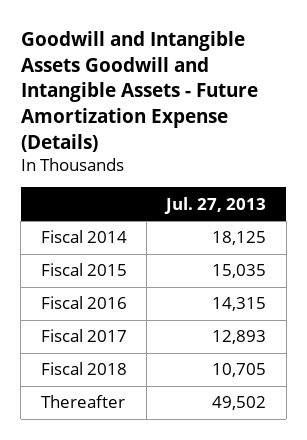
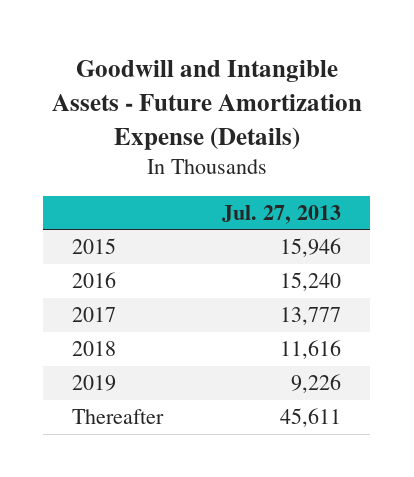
- Goodwill and Intangible Assets Goodwill and Intangible Assets - Future Amortization Expense (Details)
+ Goodwill and Intangible Assets - Future Amortization Expense (Details)
- Fiscal 2014 | 18,125
- Fiscal 2015 | 15,035
- Fiscal 2016 | 14,315
- Fiscal 2017 | 12,893
- Fiscal 2018 | 10,705
- Thereafter | 49,502
+ 2015 | 15,946
+ 2016 | 15,240
+ 2017 | 13,777
+ 2018 | 11,616
+ 2019 | 9,226
+ Thereafter | 45,611

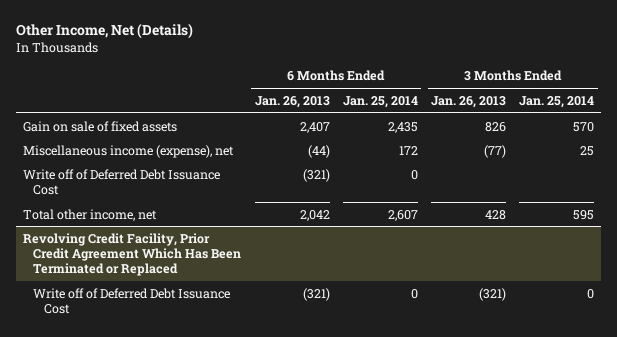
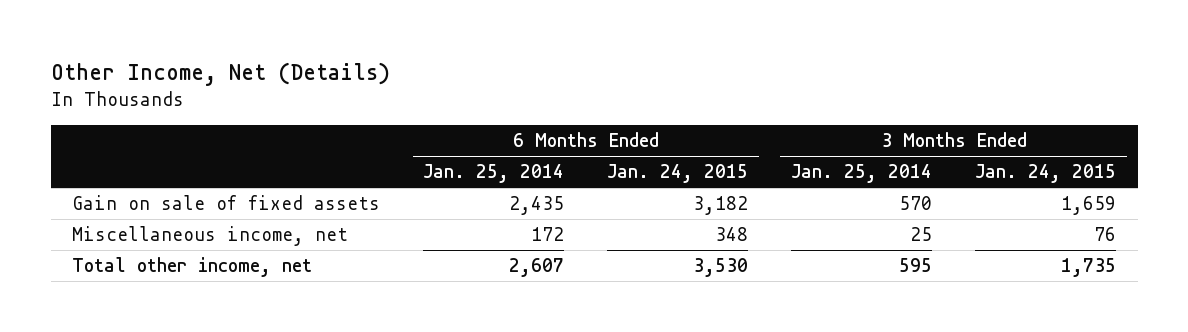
- | 6 Months Ended Jan. 26, 2013 | 6 Months Ended Jan. 25, 2014 | 3 Months Ended Jan. 26, 2013 | 3 Months Ended Jan. 25, 2014
+ | 6 Months Ended Jan. 25, 2014 | 6 Months Ended Jan. 24, 2015 | 3 Months Ended Jan. 25, 2014 | 3 Months Ended Jan. 24, 2015
- Miscellaneous income (expense), net | (44) | 172 | (77) | 25
- Write off of Deferred Debt Issuance Cost | (321) | 0 | |
+ Miscellaneous income, net | 172 | 348 | 25 | 76
- Revolving Credit Facility, Prior Credit Agreement Which Has Been Terminated or Replaced
- Write off of Deferred Debt Issuance Cost | (321) | 0 | (321) | 0

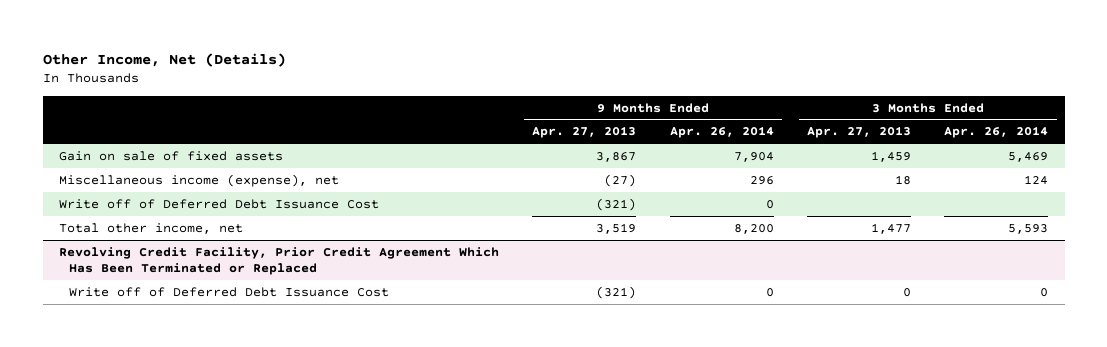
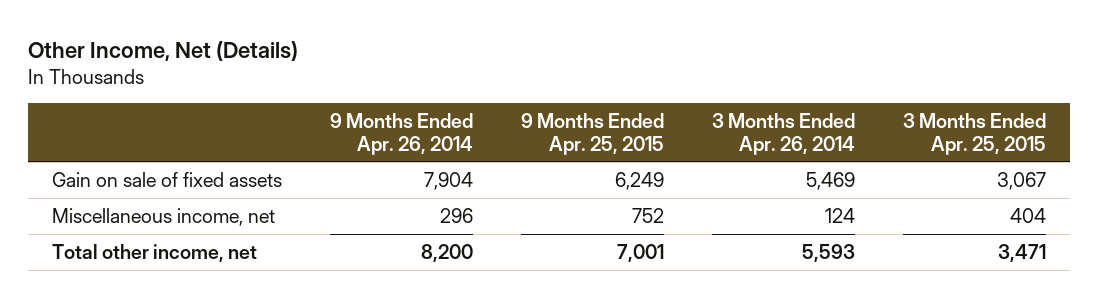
- | 9 Months Ended Apr. 27, 2013 | 9 Months Ended Apr. 26, 2014 | 3 Months Ended Apr. 27, 2013 | 3 Months Ended Apr. 26, 2014
+ | 9 Months Ended Apr. 26, 2014 | 9 Months Ended Apr. 25, 2015 | 3 Months Ended Apr. 26, 2014 | 3 Months Ended Apr. 25, 2015
- Miscellaneous income (expense), net | (27) | 296 | 18 | 124
- Write off of Deferred Debt Issuance Cost | (321) | 0 | |
+ Miscellaneous income, net | 296 | 752 | 124 | 404
- Revolving Credit Facility, Prior Credit Agreement Which Has Been Terminated or Replaced
- Write off of Deferred Debt Issuance Cost | (321) | 0 | 0 | 0

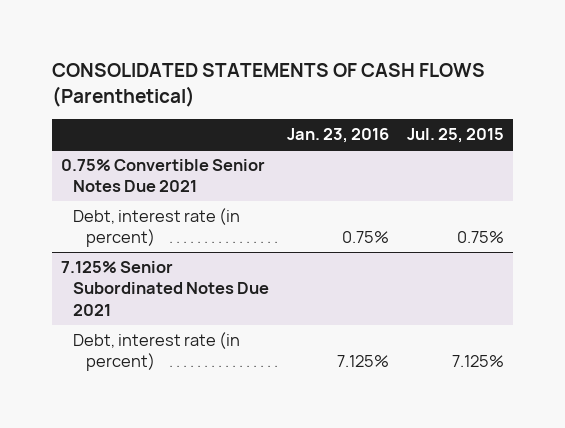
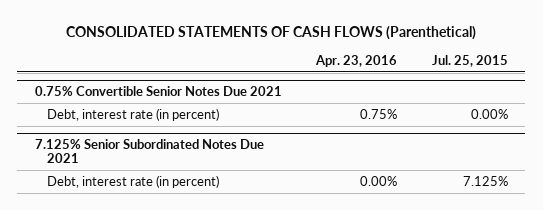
- | Jan. 23, 2016 | Jul. 25, 2015
+ | Apr. 23, 2016 | Jul. 25, 2015
@ 0.75% Convertible Senior Notes Due 2021
- Debt, interest rate (in percent) | 0.75% | 0.75%
+ Debt, interest rate (in percent) | 0.75% | 0.00%

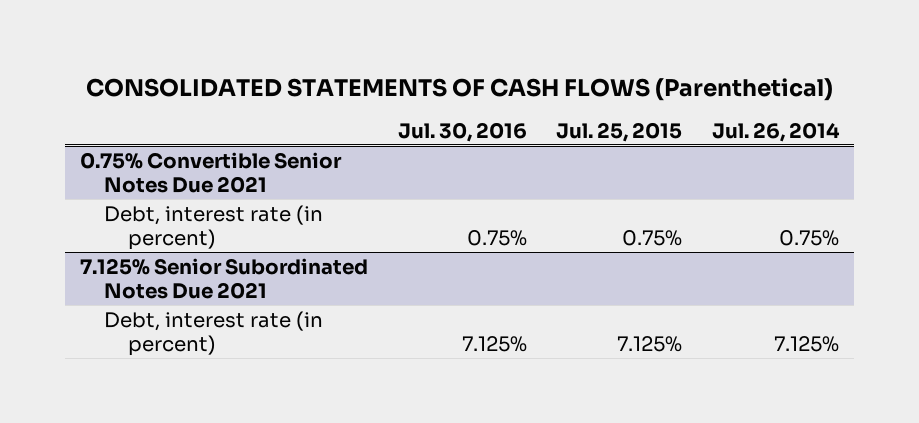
- | Apr. 23, 2016 | Jul. 25, 2015
+ | Jul. 30, 2016 | Jul. 25, 2015 | Jul. 26, 2014
@ 0.75% Convertible Senior Notes Due 2021
- Debt, interest rate (in percent) | 0.75% | 0.00%
+ Debt, interest rate (in percent) | 0.75% | 0.75% | 0.75%

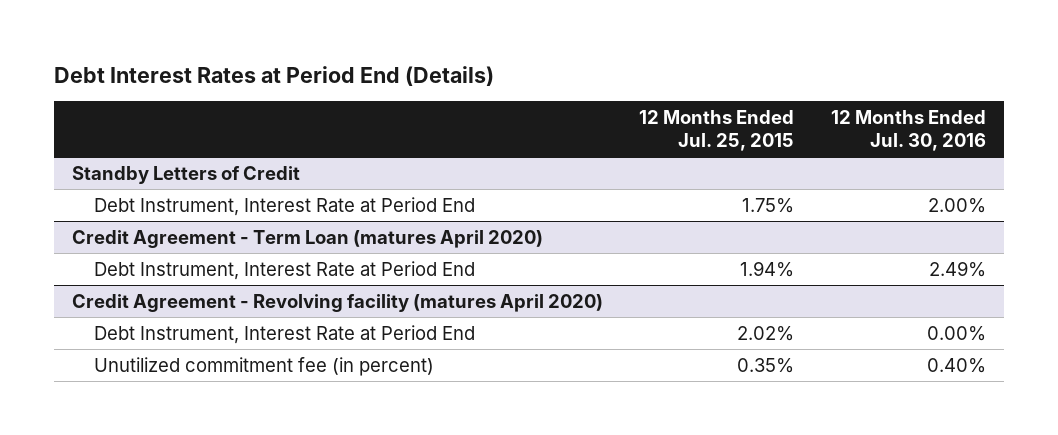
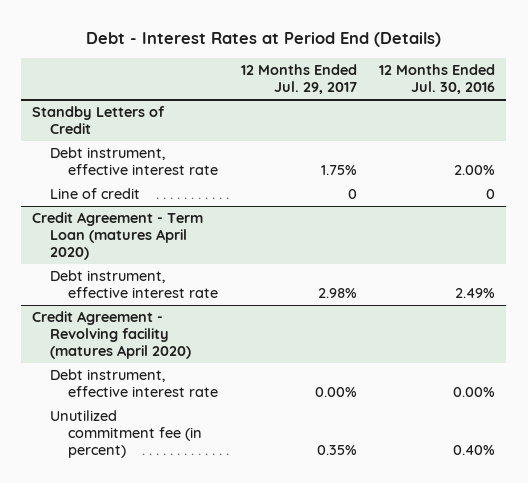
- Debt Interest Rates at Period End (Details)
+ Debt - Interest Rates at Period End (Details)
- | 12 Months Ended Jul. 25, 2015 | 12 Months Ended Jul. 30, 2016
+ | 12 Months Ended Jul. 29, 2017 | 12 Months Ended Jul. 30, 2016
@ Standby Letters of Credit
- Debt Instrument, Interest Rate at Period End | 1.75% | 2.00%
+ Debt instrument, effective interest rate | 1.75% | 2.00%
+ Line of credit | 0 | 0
@ Credit Agreement - Term Loan (matures April 2020)
- Debt Instrument, Interest Rate at Period End | 1.94% | 2.49%
+ Debt instrument, effective interest rate | 2.98% | 2.49%
@ Credit Agreement - Revolving facility (matures April 2020)
- Debt Instrument, Interest Rate at Period End | 2.02% | 0.00%
+ Debt instrument, effective interest rate | 0.00% | 0.00%

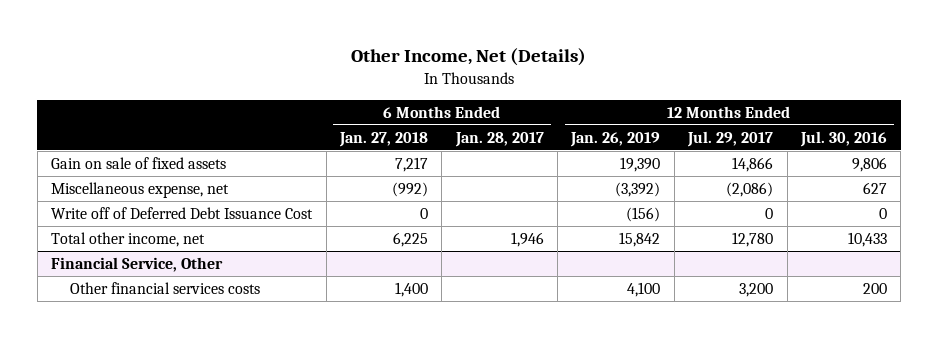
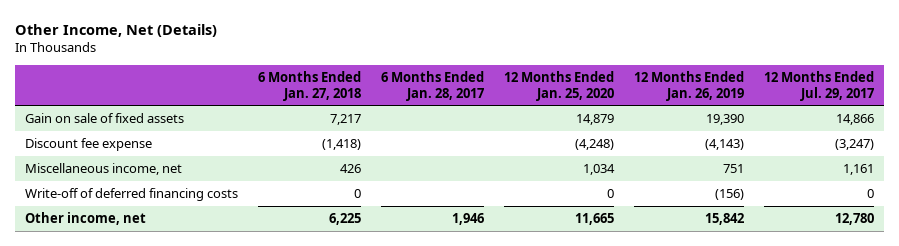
- | 6 Months Ended Jan. 27, 2018 | 6 Months Ended Jan. 28, 2017 | 12 Months Ended Jan. 26, 2019 | 12 Months Ended Jul. 29, 2017 | 12 Months Ended Jul. 30, 2016
+ | 6 Months Ended Jan. 27, 2018 | 6 Months Ended Jan. 28, 2017 | 12 Months Ended Jan. 25, 2020 | 12 Months Ended Jan. 26, 2019 | 12 Months Ended Jul. 29, 2017
- Miscellaneous expense, net | (992) | | (3,392) | (2,086) | 627
- Write off of Deferred Debt Issuance Cost | 0 | | (156) | 0 | 0
- Total other income, net | 6,225 | 1,946 | 15,842 | 12,780 | 10,433
- Financial Service, Other
- Other financial services costs | 1,400 | | 4,100 | 3,200 | 200
+ Discount fee expense | (1,418) | | (4,248) | (4,143) | (3,247)
+ Miscellaneous income, net | 426 | | 1,034 | 751 | 1,161
+ Write-off of deferred financing costs | 0 | | 0 | (156) | 0
+ Other income, net | 6,225 | 1,946 | 11,665 | 15,842 | 12,780

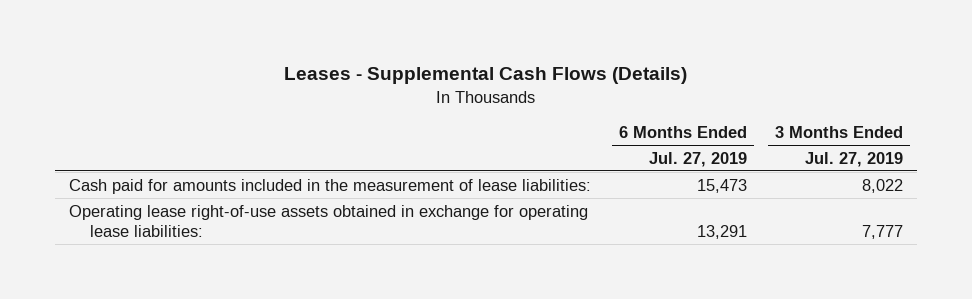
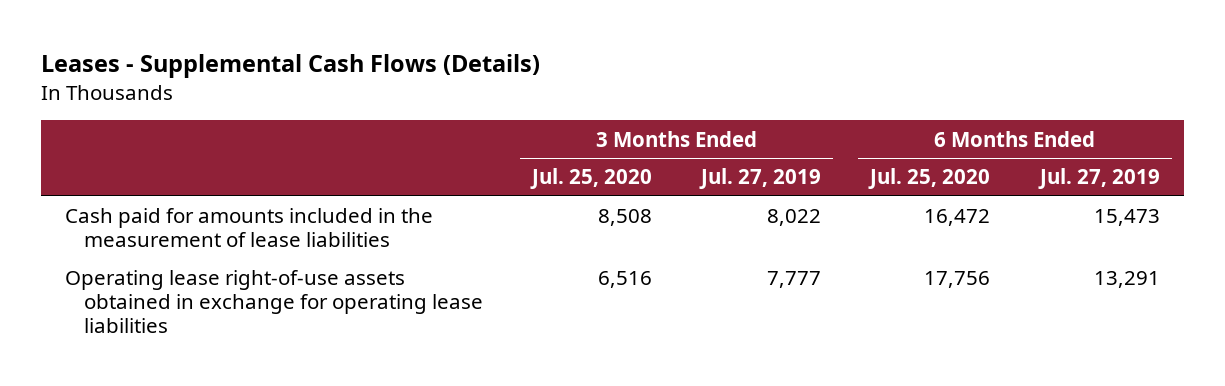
- | 6 Months Ended Jul. 27, 2019 | 3 Months Ended Jul. 27, 2019
+ | 3 Months Ended Jul. 25, 2020 | 3 Months Ended Jul. 27, 2019 | 6 Months Ended Jul. 25, 2020 | 6 Months Ended Jul. 27, 2019
- Cash paid for amounts included in the measurement of lease liabilities: | 15,473 | 8,022
- Operating lease right-of-use assets obtained in exchange for operating lease liabilities: | 13,291 | 7,777
+ Cash paid for amounts included in the measurement of lease liabilities | 8,508 | 8,022 | 16,472 | 15,473
+ Operating lease right-of-use assets obtained in exchange for operating lease liabilities | 6,516 | 7,777 | 17,756 | 13,291

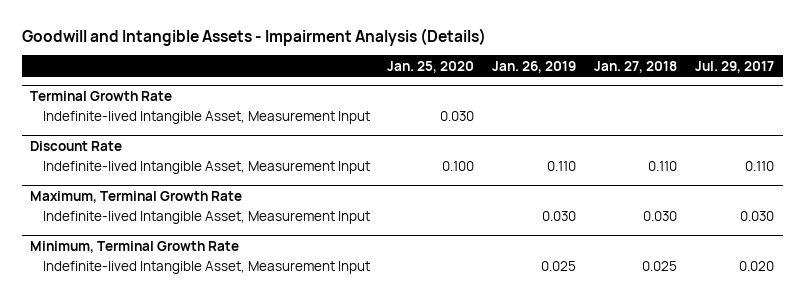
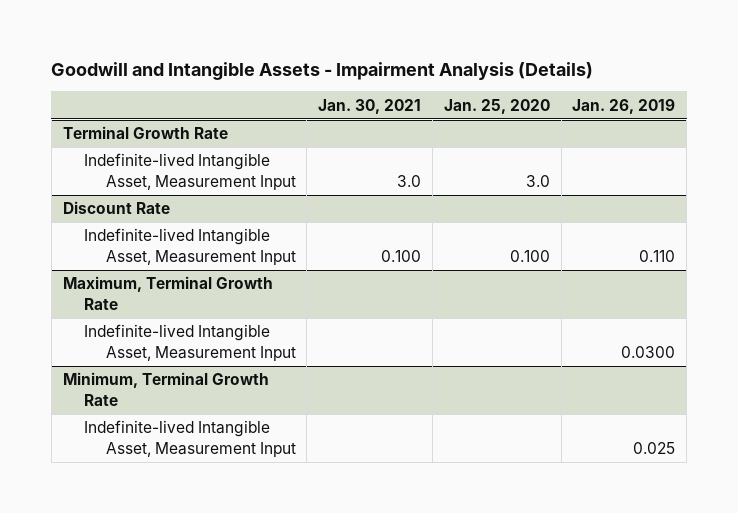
- | Jan. 25, 2020 | Jan. 26, 2019 | Jan. 27, 2018 | Jul. 29, 2017
+ | Jan. 30, 2021 | Jan. 25, 2020 | Jan. 26, 2019
@ Terminal Growth Rate
- Indefinite-lived Intangible Asset, Measurement Input | 0.030 | | |
+ Indefinite-lived Intangible Asset, Measurement Input | 3.0 | 3.0 |
@ Maximum, Terminal Growth Rate
- Indefinite-lived Intangible Asset, Measurement Input | | 0.030 | 0.030 | 0.030
+ Indefinite-lived Intangible Asset, Measurement Input | | | 0.0300

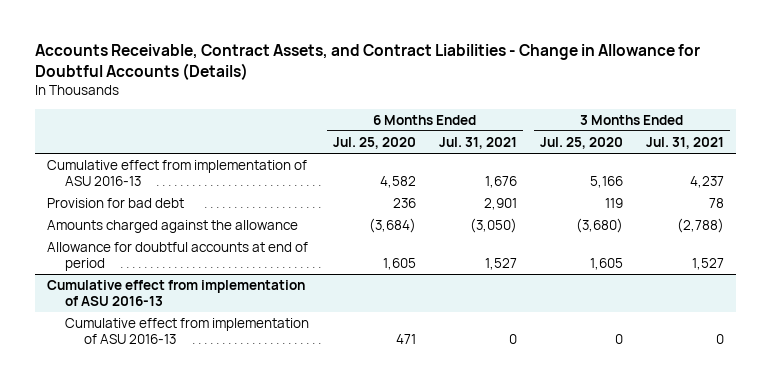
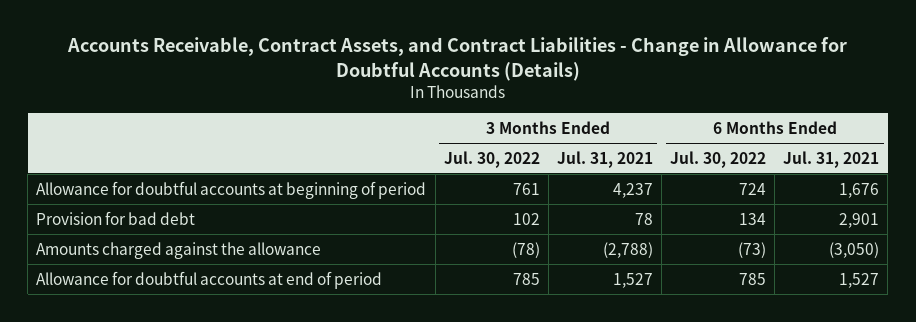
- | 6 Months Ended Jul. 25, 2020 | 6 Months Ended Jul. 31, 2021 | 3 Months Ended Jul. 25, 2020 | 3 Months Ended Jul. 31, 2021
+ | 3 Months Ended Jul. 30, 2022 | 3 Months Ended Jul. 31, 2021 | 6 Months Ended Jul. 30, 2022 | 6 Months Ended Jul. 31, 2021
- Cumulative effect from implementation of ASU 2016-13 | 4,582 | 1,676 | 5,166 | 4,237
+ Allowance for doubtful accounts at beginning of period | 761 | 4,237 | 724 | 1,676
- Cumulative effect from implementation of ASU 2016-13
- Cumulative effect from implementation of ASU 2016-13 | 471 | 0 | 0 | 0

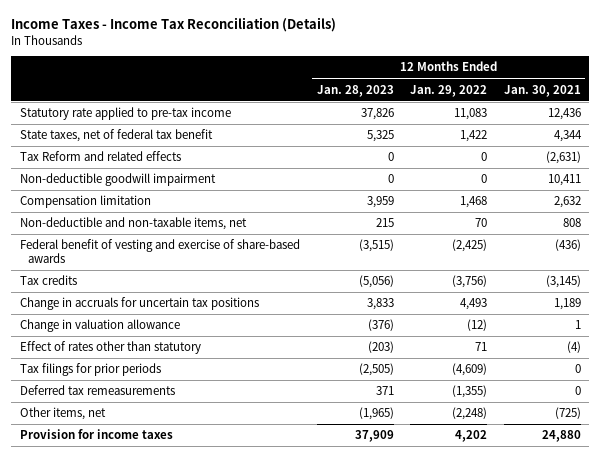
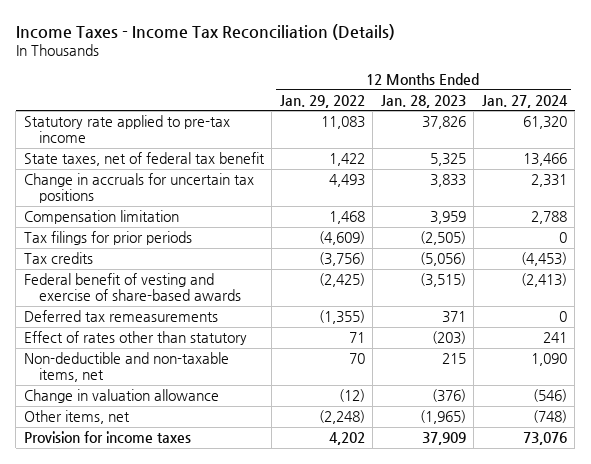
- | 12 Months Ended Jan. 28, 2023 | 12 Months Ended Jan. 29, 2022 | 12 Months Ended Jan. 30, 2021
+ | 12 Months Ended Jan. 29, 2022 | 12 Months Ended Jan. 28, 2023 | 12 Months Ended Jan. 27, 2024
- Tax Reform and related effects | 0 | 0 | (2,631)
- Non-deductible goodwill impairment | 0 | 0 | 10,411
moved down: Compensation limitation | 1,468 | 3,959 | 2,788
moved down: Tax credits | (3,756) | (5,056) | (4,453)
moved down: Federal benefit of vesting and exercise of share-based awards | (2,425) | (3,515) | (2,413)
moved down: Effect of rates other than statutory | 71 | (203) | 241
moved down: Non-deductible and non-taxable items, net | 70 | 215 | 1,090
moved down: Change in valuation allowance | (12) | (376) | (546)

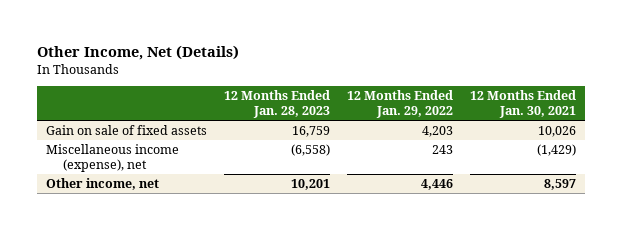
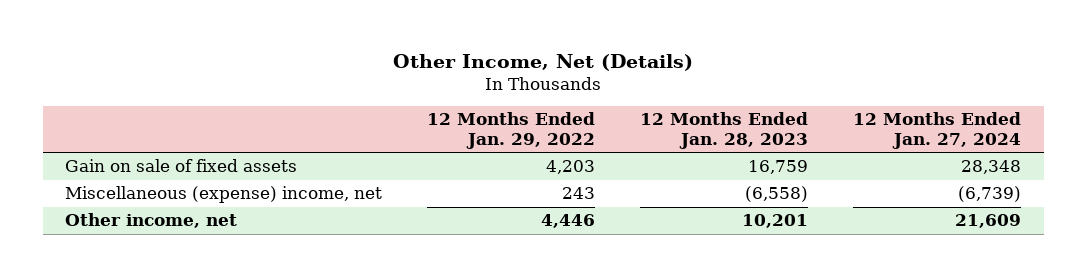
- | 12 Months Ended Jan. 28, 2023 | 12 Months Ended Jan. 29, 2022 | 12 Months Ended Jan. 30, 2021
+ | 12 Months Ended Jan. 29, 2022 | 12 Months Ended Jan. 28, 2023 | 12 Months Ended Jan. 27, 2024
- Miscellaneous income (expense), net | (6,558) | 243 | (1,429)
+ Miscellaneous (expense) income, net | 243 | (6,558) | (6,739)

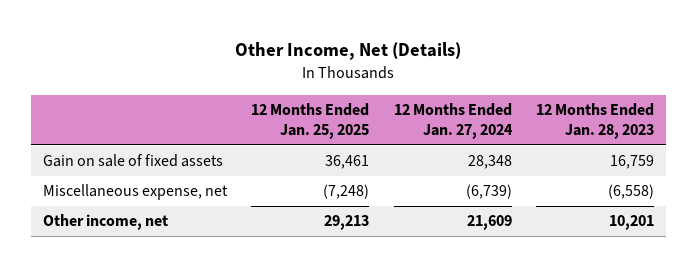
- | 12 Months Ended Jan. 29, 2022 | 12 Months Ended Jan. 28, 2023 | 12 Months Ended Jan. 27, 2024
+ | 12 Months Ended Jan. 25, 2025 | 12 Months Ended Jan. 27, 2024 | 12 Months Ended Jan. 28, 2023
- Miscellaneous (expense) income, net | 243 | (6,558) | (6,739)
+ Miscellaneous expense, net | (7,248) | (6,739) | (6,558)

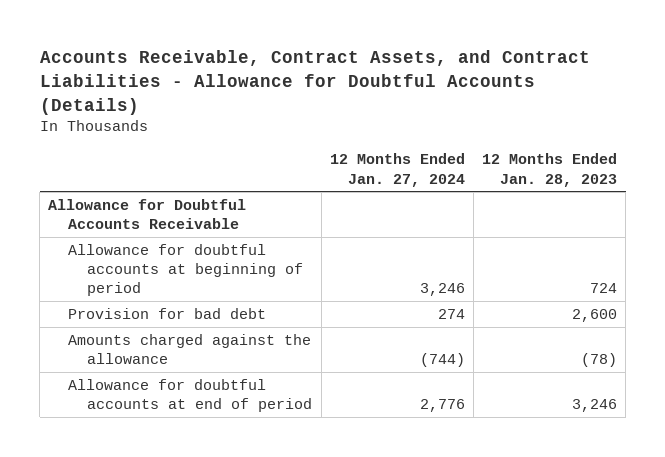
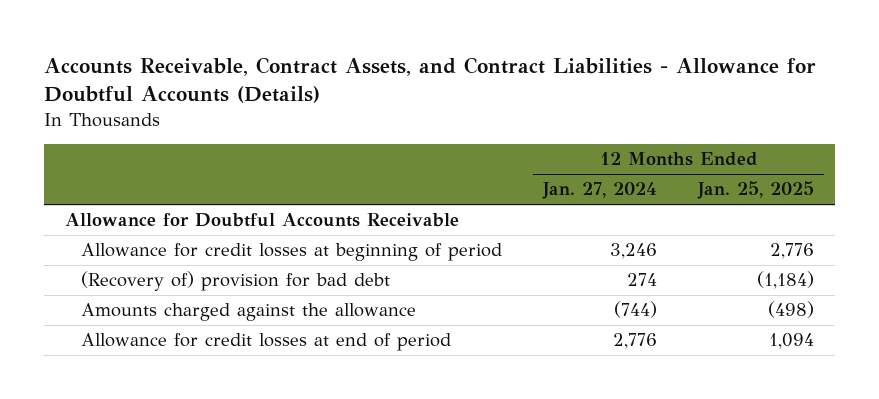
- | 12 Months Ended Jan. 27, 2024 | 12 Months Ended Jan. 28, 2023
+ | 12 Months Ended Jan. 27, 2024 | 12 Months Ended Jan. 25, 2025
- Allowance for doubtful accounts at beginning of period | 3,246 | 724
- Provision for bad debt | 274 | 2,600
+ Allowance for credit losses at beginning of period | 3,246 | 2,776
+ (Recovery of) provision for bad debt | 274 | (1,184)
- Allowance for doubtful accounts at end of period | 2,776 | 3,246
+ Allowance for credit losses at end of period | 2,776 | 1,094

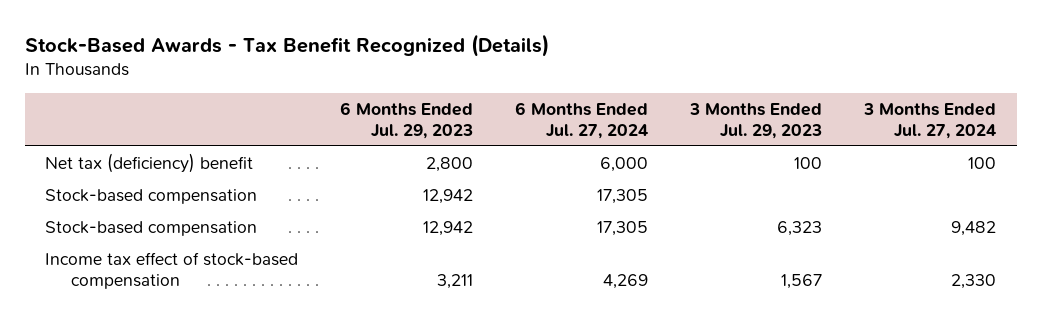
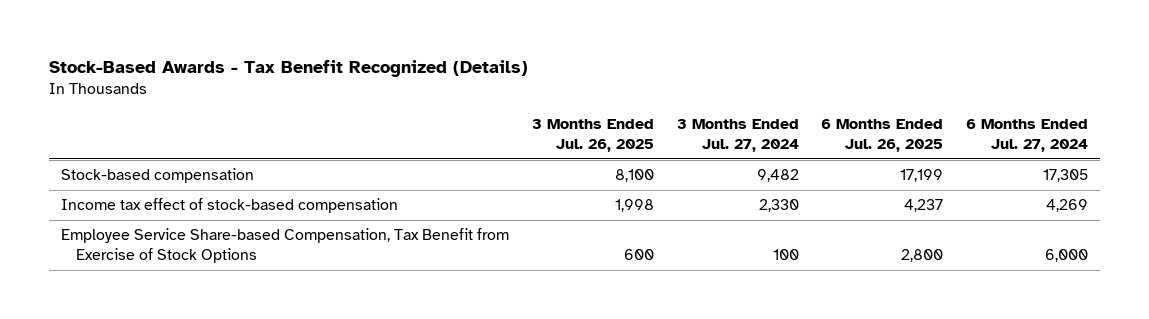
- | 6 Months Ended Jul. 29, 2023 | 6 Months Ended Jul. 27, 2024 | 3 Months Ended Jul. 29, 2023 | 3 Months Ended Jul. 27, 2024
+ | 3 Months Ended Jul. 26, 2025 | 3 Months Ended Jul. 27, 2024 | 6 Months Ended Jul. 26, 2025 | 6 Months Ended Jul. 27, 2024
- Net tax (deficiency) benefit | 2,800 | 6,000 | 100 | 100
- Stock-based compensation | 12,942 | 17,305 | |
+ Employee Service Share-based Compensation, Tax Benefit from Exercise of Stock Options | 600 | 100 | 2,800 | 6,000

